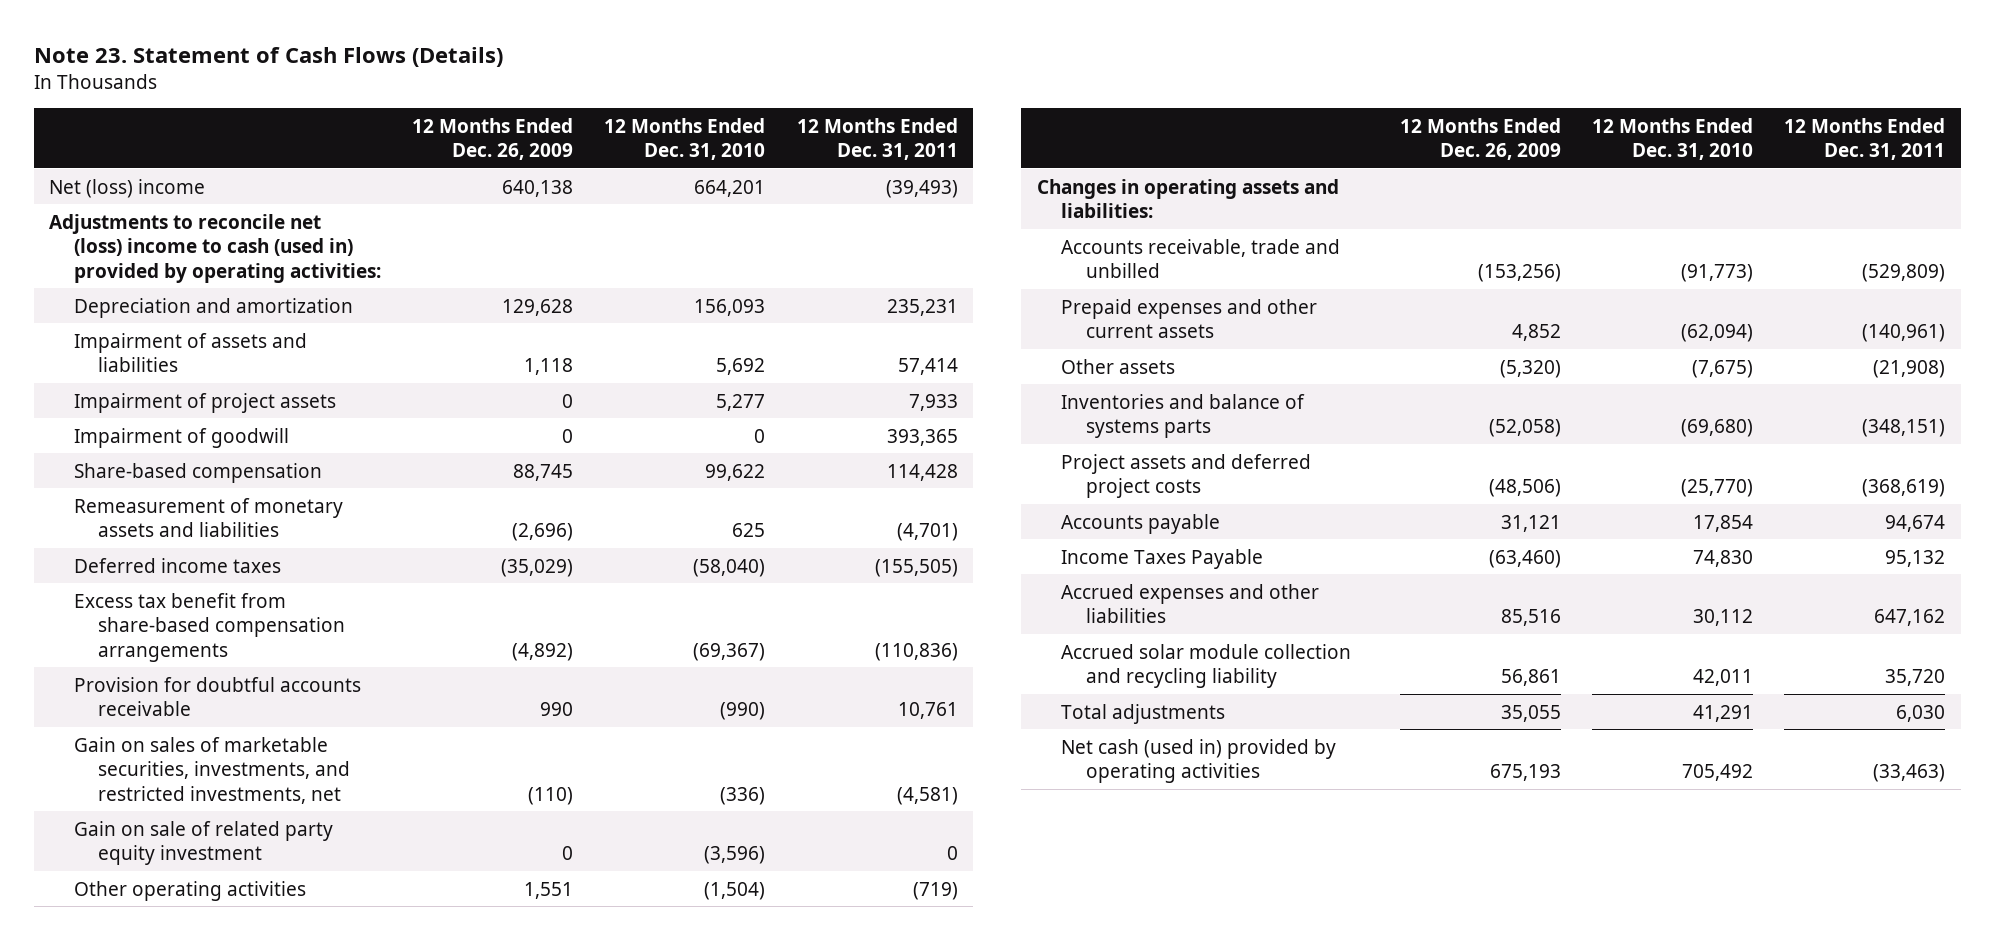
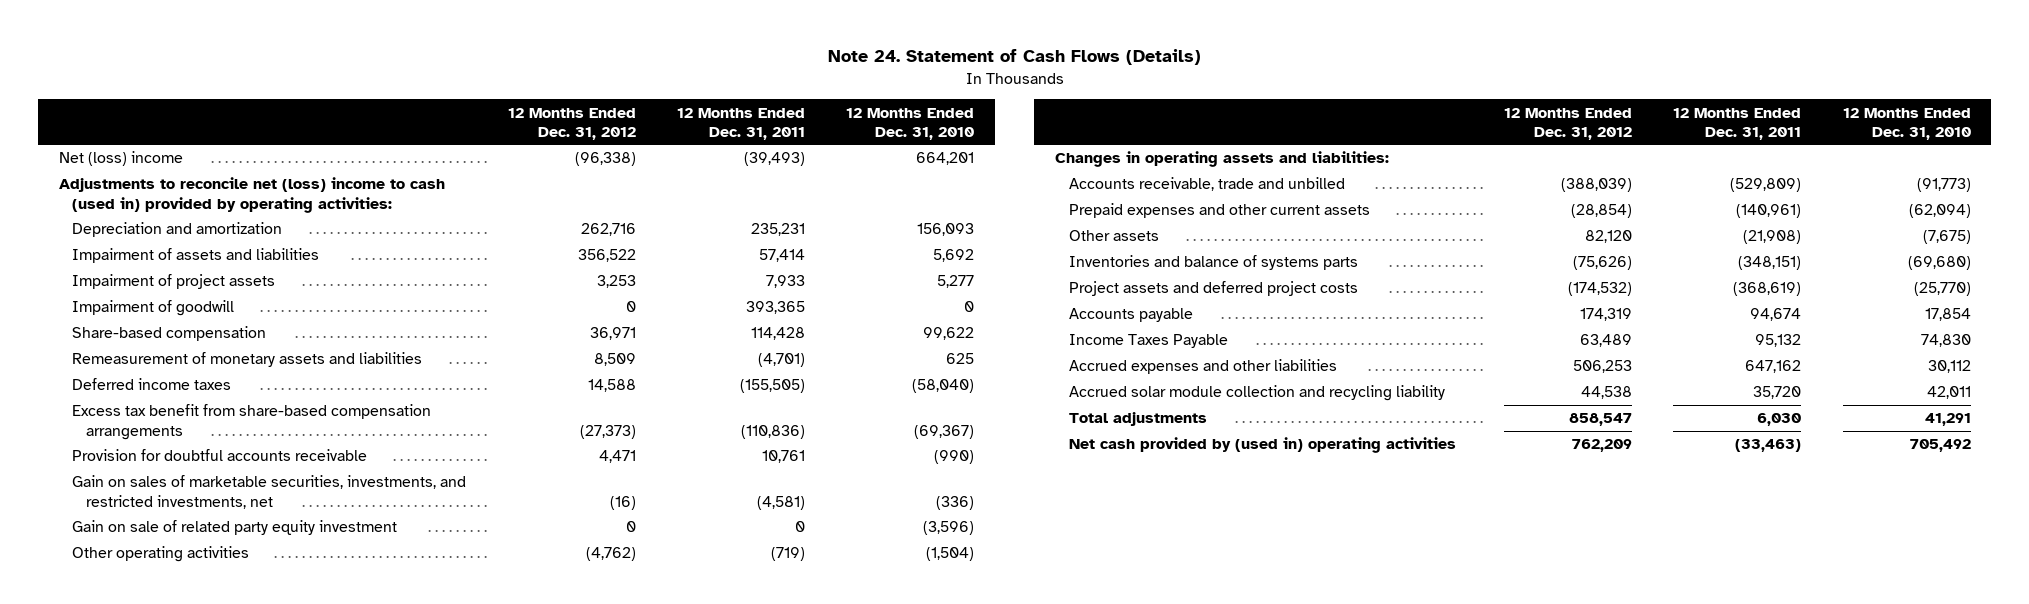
- Note 23. Statement of Cash Flows (Details)
+ Note 24. Statement of Cash Flows (Details)
- | 12 Months Ended Dec. 26, 2009 | 12 Months Ended Dec. 31, 2010 | 12 Months Ended Dec. 31, 2011
+ | 12 Months Ended Dec. 31, 2012 | 12 Months Ended Dec. 31, 2011 | 12 Months Ended Dec. 31, 2010
- Net cash (used in) provided by operating activities | 675,193 | 705,492 | (33,463)
+ Net cash provided by (used in) operating activities | 762,209 | (33,463) | 705,492

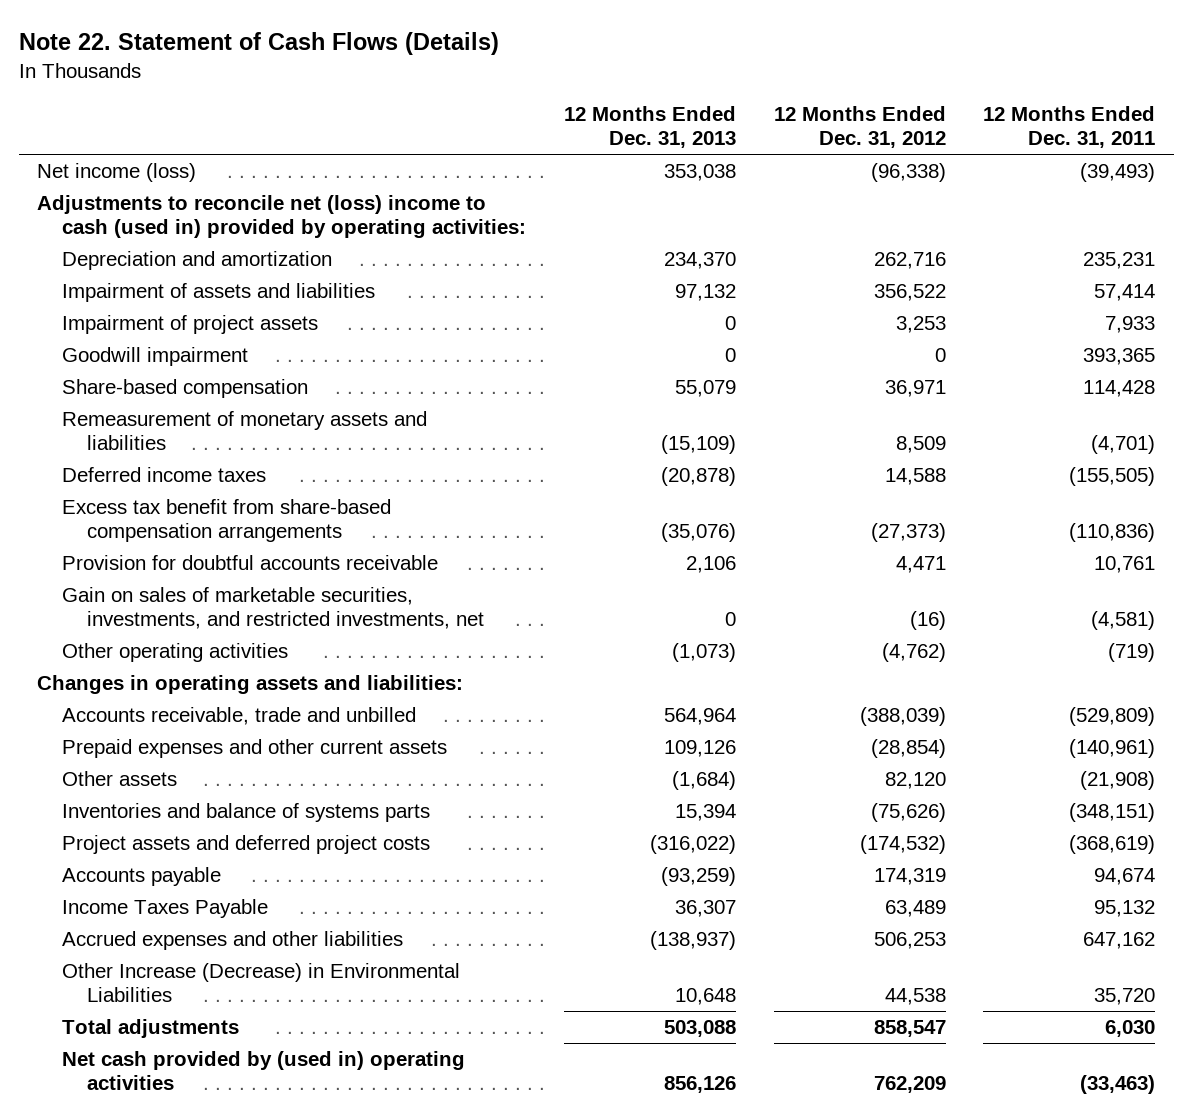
- Note 24. Statement of Cash Flows (Details)
+ Note 22. Statement of Cash Flows (Details)
- | 12 Months Ended Dec. 31, 2012 | 12 Months Ended Dec. 31, 2011 | 12 Months Ended Dec. 31, 2010
+ | 12 Months Ended Dec. 31, 2013 | 12 Months Ended Dec. 31, 2012 | 12 Months Ended Dec. 31, 2011
- Net (loss) income | (96,338) | (39,493) | 664,201
+ Net income (loss) | 353,038 | (96,338) | (39,493)
- Impairment of goodwill | 0 | 393,365 | 0
+ Goodwill impairment | 0 | 0 | 393,365
- Gain on sale of related party equity investment | 0 | 0 | (3,596)
- Accrued solar module collection and recycling liability | 44,538 | 35,720 | 42,011
+ Other Increase (Decrease) in Environmental Liabilities | 10,648 | 44,538 | 35,720

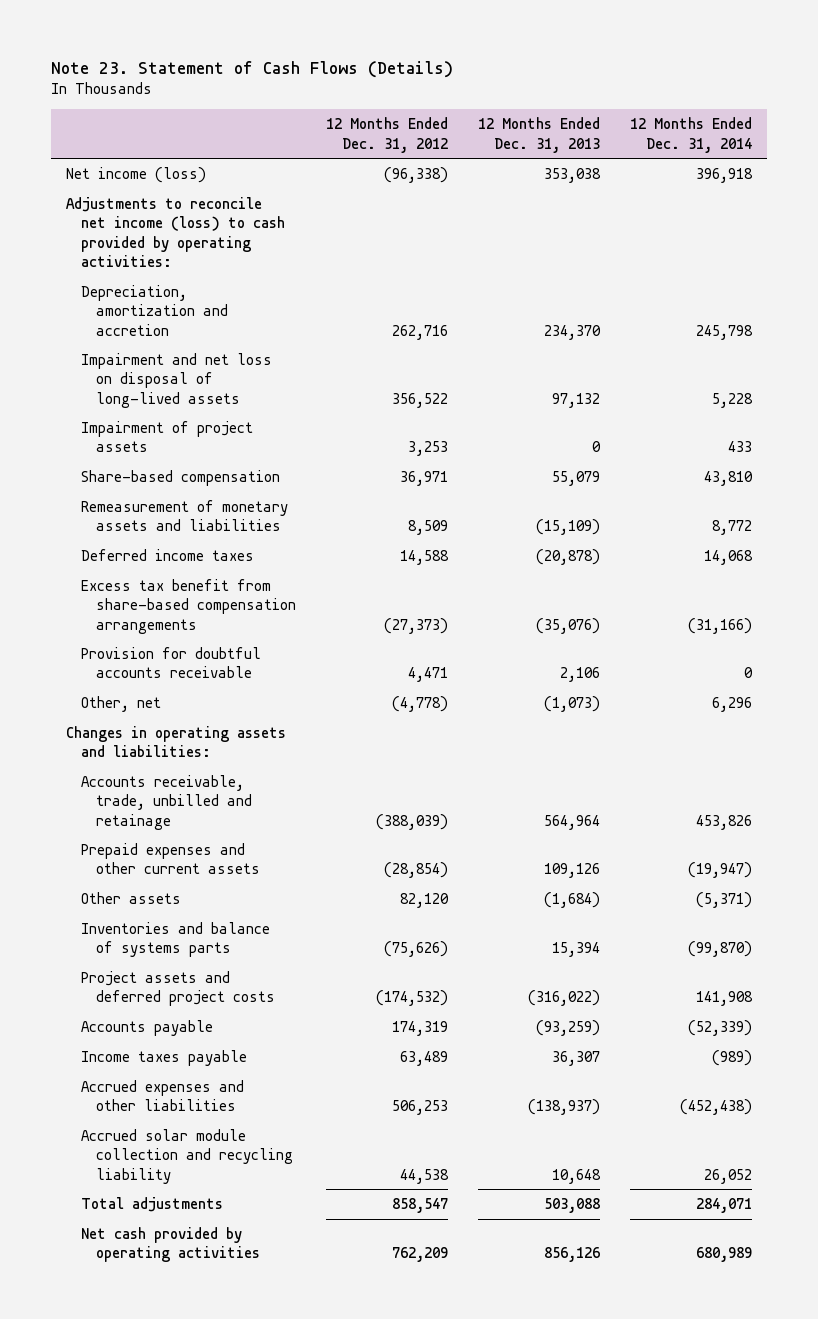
- Note 22. Statement of Cash Flows (Details)
+ Note 23. Statement of Cash Flows (Details)
- | 12 Months Ended Dec. 31, 2013 | 12 Months Ended Dec. 31, 2012 | 12 Months Ended Dec. 31, 2011
+ | 12 Months Ended Dec. 31, 2012 | 12 Months Ended Dec. 31, 2013 | 12 Months Ended Dec. 31, 2014
- Adjustments to reconcile net (loss) income to cash (used in) provided by operating activities:
- Depreciation and amortization | 234,370 | 262,716 | 235,231
- Impairment of assets and liabilities | 97,132 | 356,522 | 57,414
+ Adjustments to reconcile net income (loss) to cash provided by operating activities:
+ Depreciation, amortization and accretion | 262,716 | 234,370 | 245,798
+ Impairment and net loss on disposal of long-lived assets | 356,522 | 97,132 | 5,228
- Goodwill impairment | 0 | 0 | 393,365
- Gain on sales of marketable securities, investments, and restricted investments, net | 0 | (16) | (4,581)
- Other operating activities | (1,073) | (4,762) | (719)
+ Other, net | (4,778) | (1,073) | 6,296
- Accounts receivable, trade and unbilled | 564,964 | (388,039) | (529,809)
+ Accounts receivable, trade, unbilled and retainage | (388,039) | 564,964 | 453,826
- Income Taxes Payable | 36,307 | 63,489 | 95,132
+ Income taxes payable | 63,489 | 36,307 | (989)
- Other Increase (Decrease) in Environmental Liabilities | 10,648 | 44,538 | 35,720
+ Accrued solar module collection and recycling liability | 44,538 | 10,648 | 26,052
- Net cash provided by (used in) operating activities | 856,126 | 762,209 | (33,463)
+ Net cash provided by operating activities | 762,209 | 856,126 | 680,989

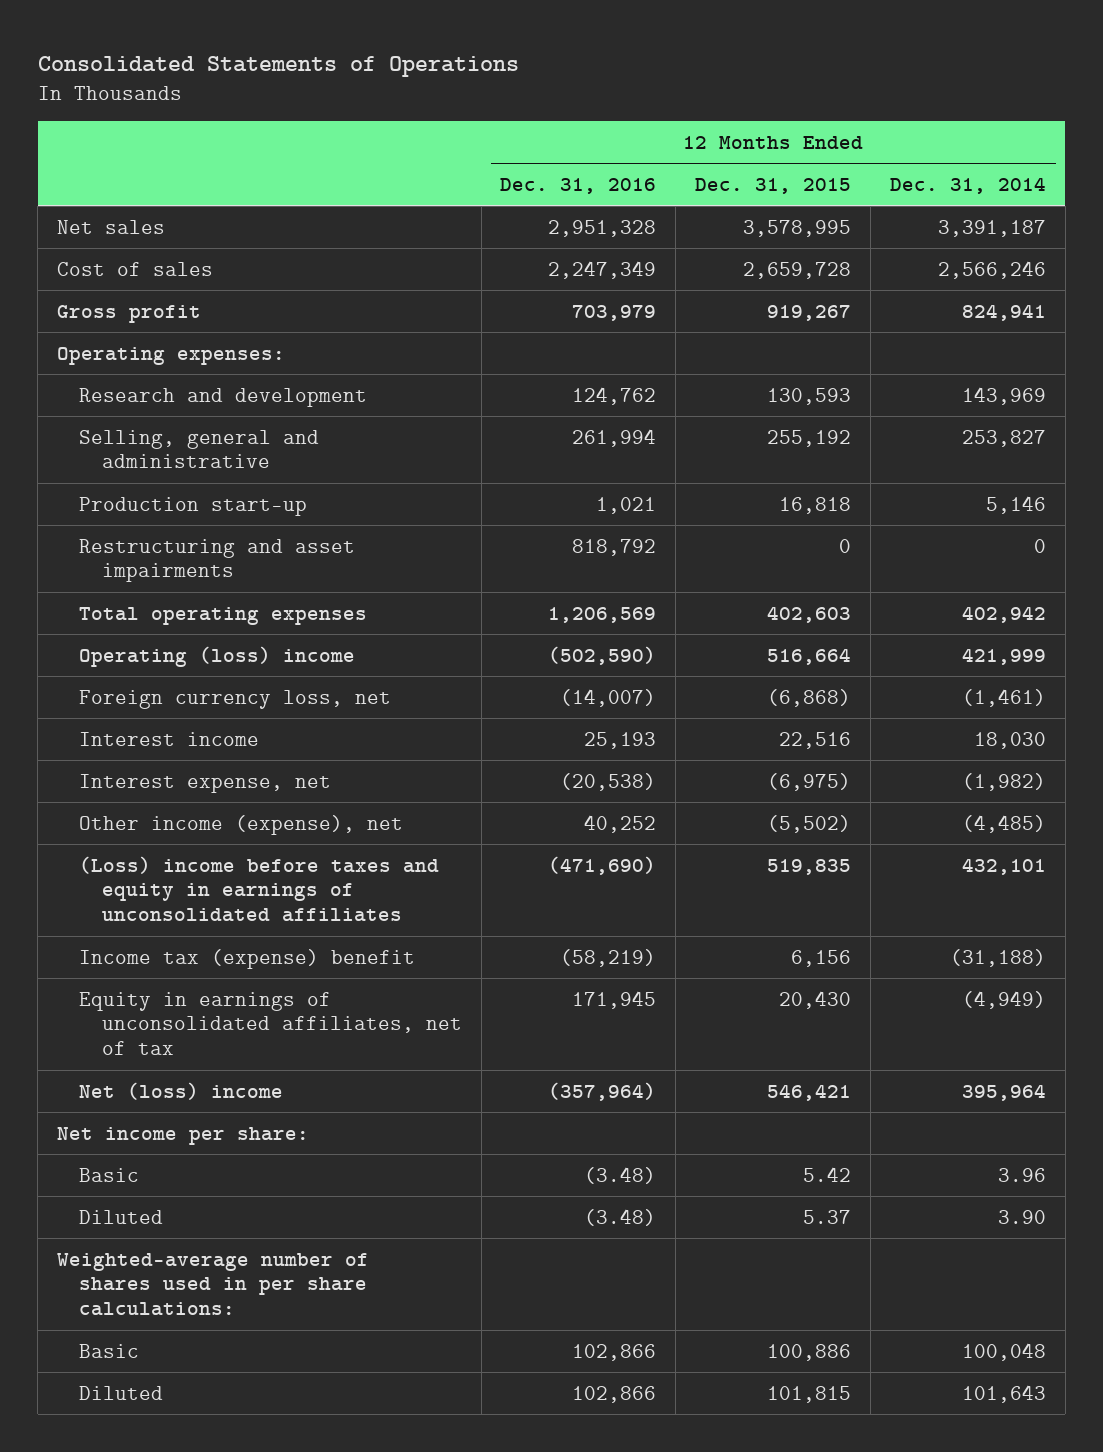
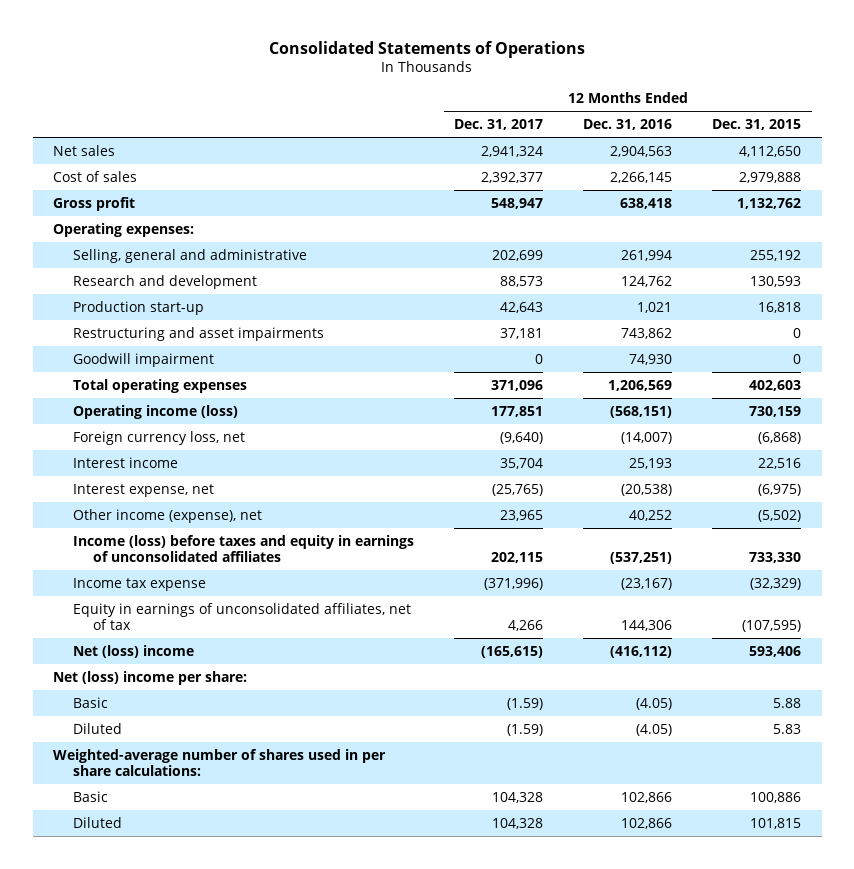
- | 12 Months Ended Dec. 31, 2016 | 12 Months Ended Dec. 31, 2015 | 12 Months Ended Dec. 31, 2014
+ | 12 Months Ended Dec. 31, 2017 | 12 Months Ended Dec. 31, 2016 | 12 Months Ended Dec. 31, 2015
- Net sales | 2,951,328 | 3,578,995 | 3,391,187
- Cost of sales | 2,247,349 | 2,659,728 | 2,566,246
- Gross profit | 703,979 | 919,267 | 824,941
+ Net sales | 2,941,324 | 2,904,563 | 4,112,650
+ Cost of sales | 2,392,377 | 2,266,145 | 2,979,888
+ Gross profit | 548,947 | 638,418 | 1,132,762
moved down: Research and development | 88,573 | 124,762 | 130,593
- Restructuring and asset impairments | 818,792 | 0 | 0
+ Restructuring and asset impairments | 37,181 | 743,862 | 0
+ Goodwill impairment | 0 | 74,930 | 0
- Operating (loss) income | (502,590) | 516,664 | 421,999
+ Operating income (loss) | 177,851 | (568,151) | 730,159
- (Loss) income before taxes and equity in earnings of unconsolidated affiliates | (471,690) | 519,835 | 432,101
- Income tax (expense) benefit | (58,219) | 6,156 | (31,188)
- Equity in earnings of unconsolidated affiliates, net of tax | 171,945 | 20,430 | (4,949)
- Net (loss) income | (357,964) | 546,421 | 395,964
- Net income per share:
- Basic | (3.48) | 5.42 | 3.96
- Diluted | (3.48) | 5.37 | 3.90
+ Income (loss) before taxes and equity in earnings of unconsolidated affiliates | 202,115 | (537,251) | 733,330
+ Income tax expense | (371,996) | (23,167) | (32,329)
+ Equity in earnings of unconsolidated affiliates, net of tax | 4,266 | 144,306 | (107,595)
+ Net (loss) income | (165,615) | (416,112) | 593,406
+ Net (loss) income per share:
+ Basic | (1.59) | (4.05) | 5.88
+ Diluted | (1.59) | (4.05) | 5.83

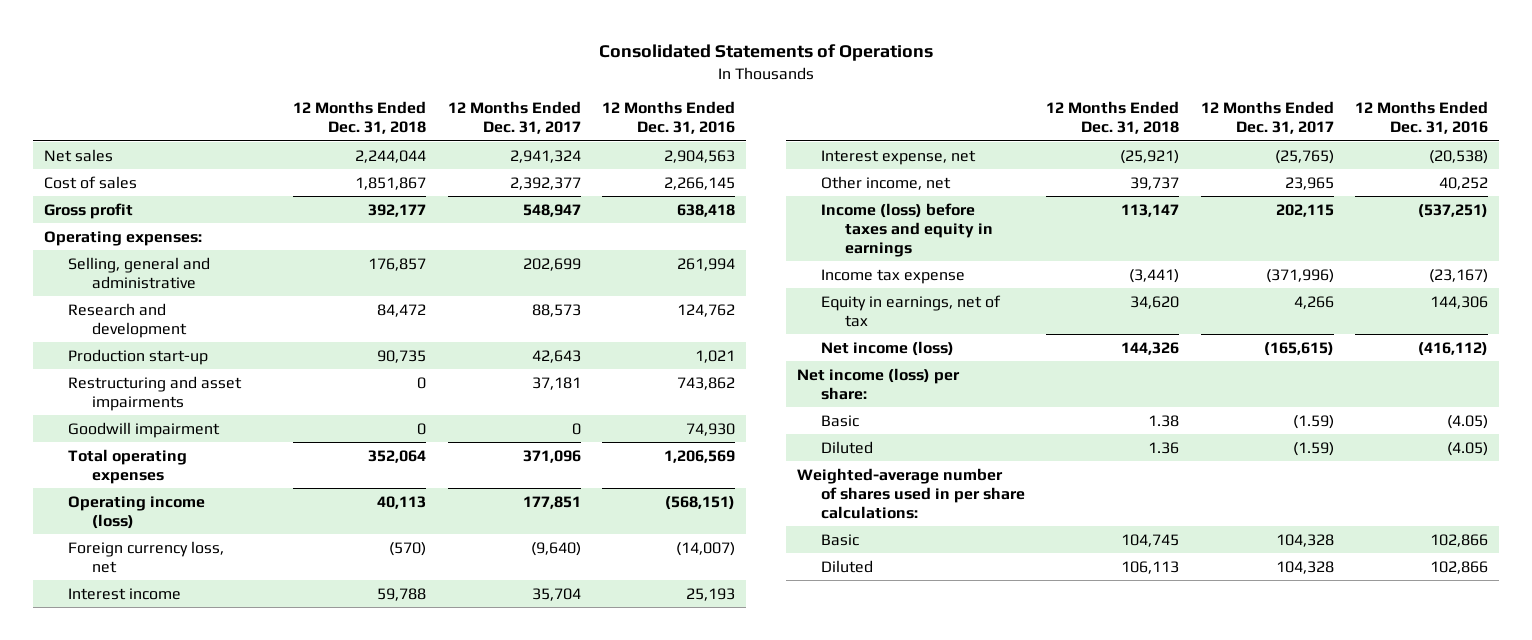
- | 12 Months Ended Dec. 31, 2017 | 12 Months Ended Dec. 31, 2016 | 12 Months Ended Dec. 31, 2015
+ | 12 Months Ended Dec. 31, 2018 | 12 Months Ended Dec. 31, 2017 | 12 Months Ended Dec. 31, 2016
- Other income (expense), net | 23,965 | 40,252 | (5,502)
- Income (loss) before taxes and equity in earnings of unconsolidated affiliates | 202,115 | (537,251) | 733,330
+ Other income, net | 39,737 | 23,965 | 40,252
+ Income (loss) before taxes and equity in earnings | 113,147 | 202,115 | (537,251)
- Equity in earnings of unconsolidated affiliates, net of tax | 4,266 | 144,306 | (107,595)
- Net (loss) income | (165,615) | (416,112) | 593,406
- Net (loss) income per share:
+ Equity in earnings, net of tax | 34,620 | 4,266 | 144,306
+ Net income (loss) | 144,326 | (165,615) | (416,112)
+ Net income (loss) per share:

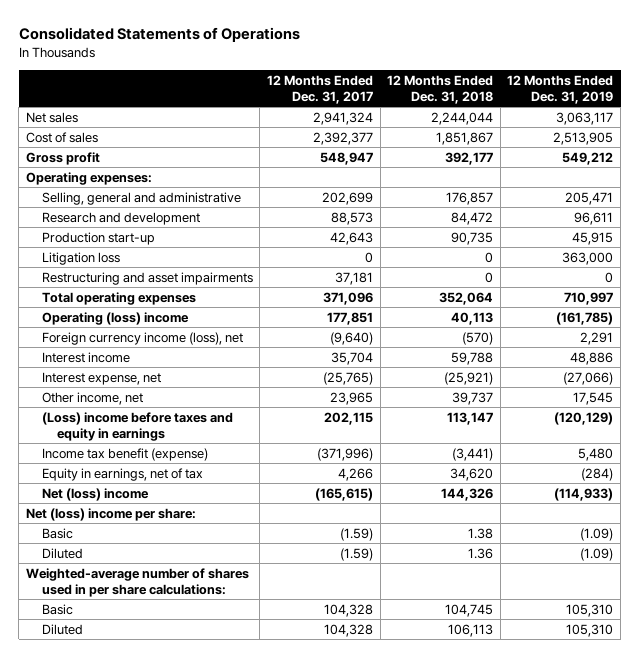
- | 12 Months Ended Dec. 31, 2018 | 12 Months Ended Dec. 31, 2017 | 12 Months Ended Dec. 31, 2016
+ | 12 Months Ended Dec. 31, 2017 | 12 Months Ended Dec. 31, 2018 | 12 Months Ended Dec. 31, 2019
+ Litigation loss | 0 | 0 | 363,000
- Goodwill impairment | 0 | 0 | 74,930
- Operating income (loss) | 40,113 | 177,851 | (568,151)
- Foreign currency loss, net | (570) | (9,640) | (14,007)
+ Operating (loss) income | 177,851 | 40,113 | (161,785)
+ Foreign currency income (loss), net | (9,640) | (570) | 2,291
- Income (loss) before taxes and equity in earnings | 113,147 | 202,115 | (537,251)
- Income tax expense | (3,441) | (371,996) | (23,167)
+ (Loss) income before taxes and equity in earnings | 202,115 | 113,147 | (120,129)
+ Income tax benefit (expense) | (371,996) | (3,441) | 5,480
- Net income (loss) | 144,326 | (165,615) | (416,112)
- Net income (loss) per share:
+ Net (loss) income | (165,615) | 144,326 | (114,933)
+ Net (loss) income per share:

